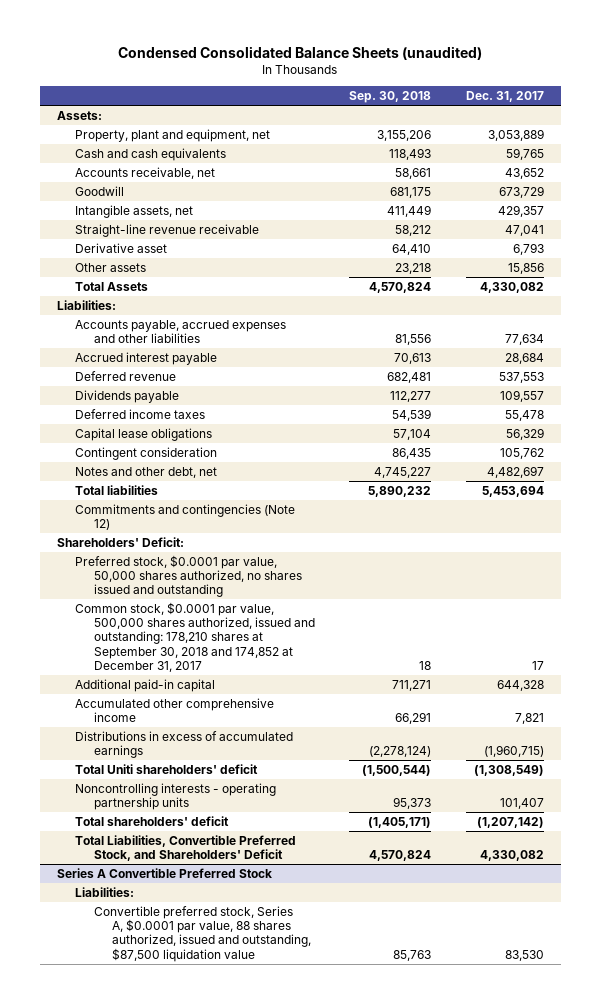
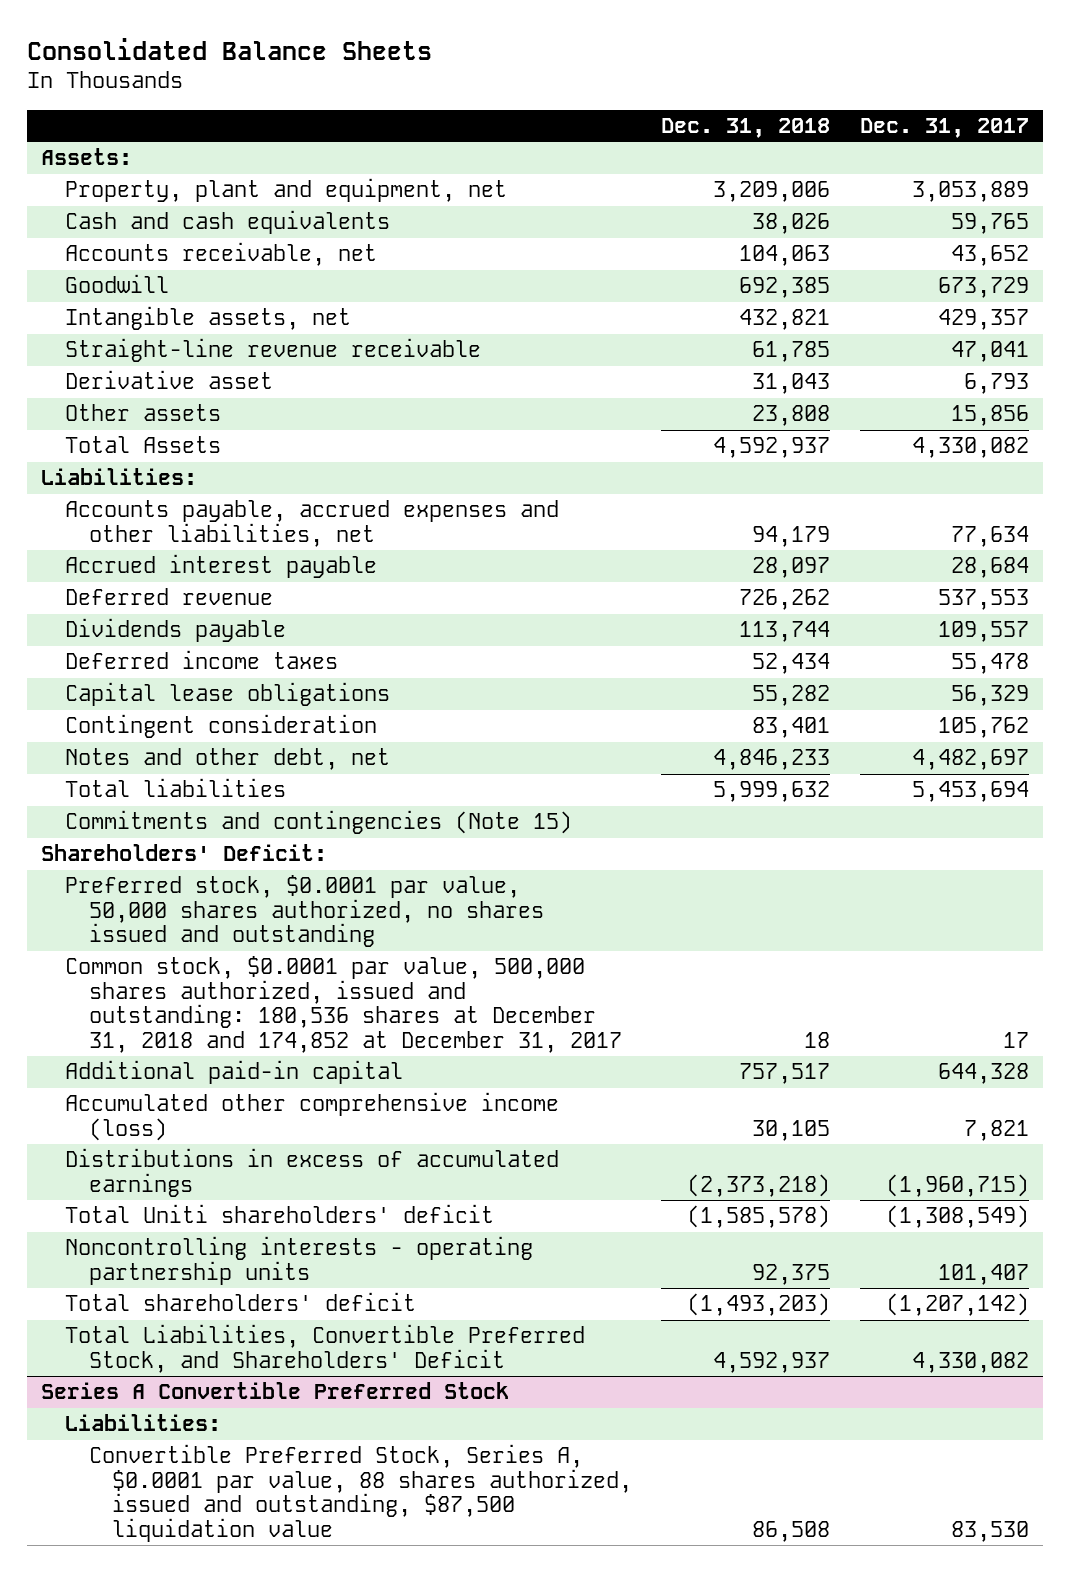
- Condensed Consolidated Balance Sheets (unaudited)
+ Consolidated Balance Sheets
- | Sep. 30, 2018 | Dec. 31, 2017
+ | Dec. 31, 2018 | Dec. 31, 2017
- Accounts payable, accrued expenses and other liabilities | 81,556 | 77,634
+ Accounts payable, accrued expenses and other liabilities, net | 94,179 | 77,634
- Commitments and contingencies (Note 12)
+ Commitments and contingencies (Note 15)
- Common stock, $0.0001 par value, 500,000 shares authorized, issued and outstanding: 178,210 shares at September 30, 2018 and 174,852 at December 31, 2017 | 18 | 17
+ Common stock, $0.0001 par value, 500,000 shares authorized, issued and outstanding: 180,536 shares at December 31, 2018 and 174,852 at December 31, 2017 | 18 | 17
- Accumulated other comprehensive income | 66,291 | 7,821
+ Accumulated other comprehensive income (loss) | 30,105 | 7,821
@ Series A Convertible Preferred Stock
- Convertible preferred stock, Series A, $0.0001 par value, 88 shares authorized, issued and outstanding, $87,500 liquidation value | 85,763 | 83,530
+ Convertible Preferred Stock, Series A, $0.0001 par value, 88 shares authorized, issued and outstanding, $87,500 liquidation value | 86,508 | 83,530

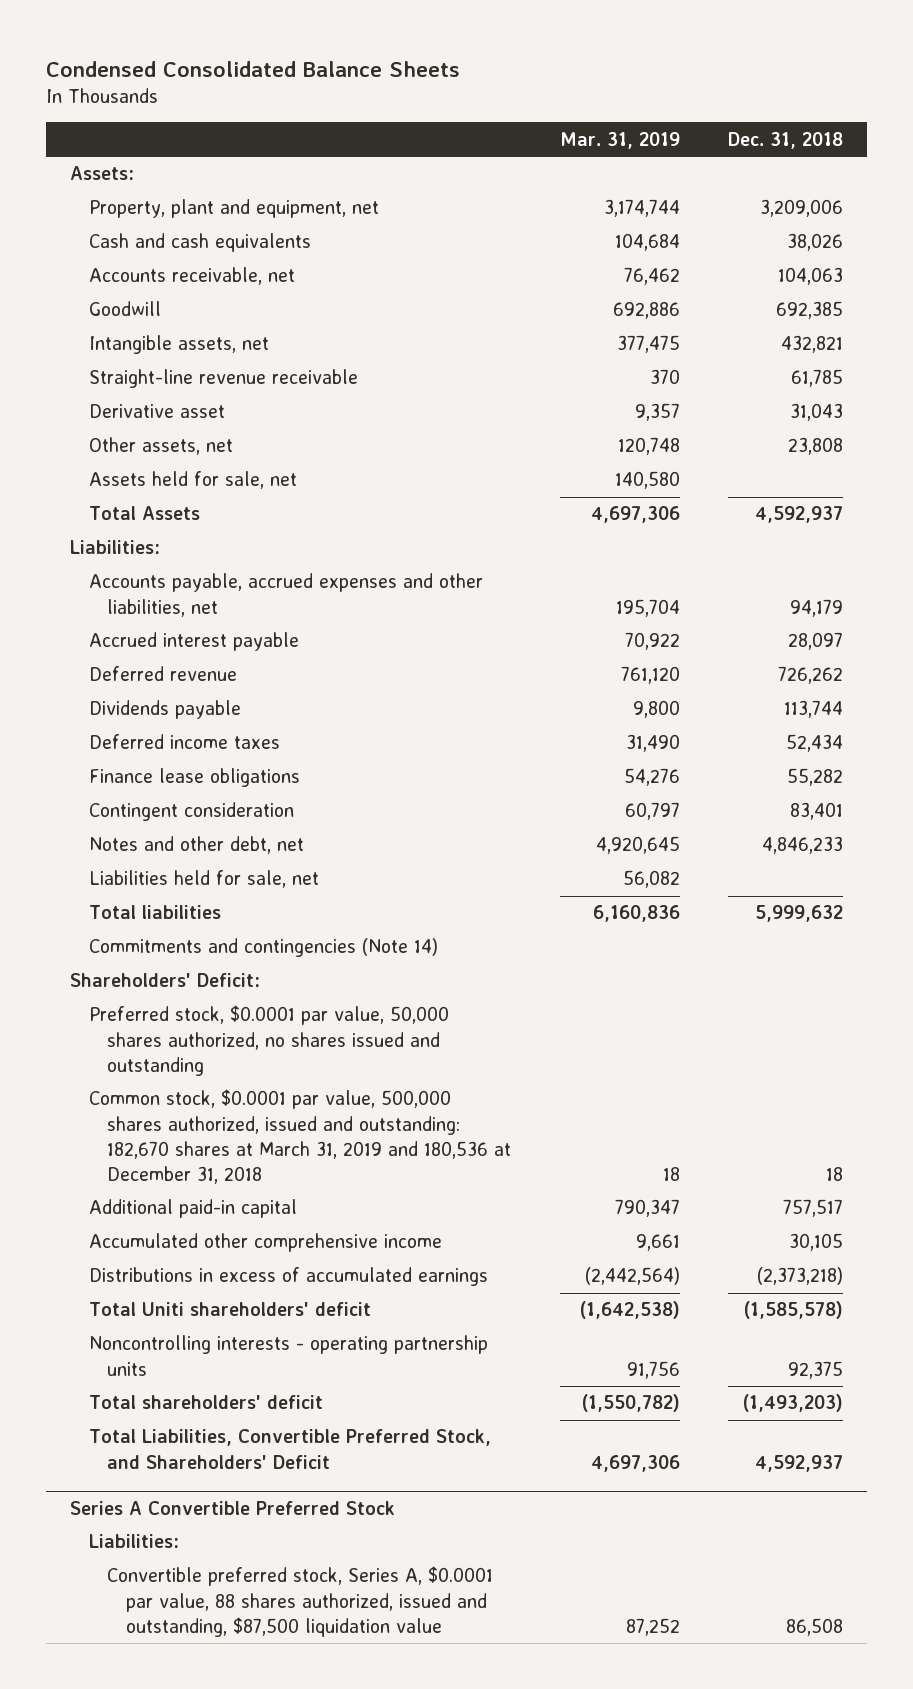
- Consolidated Balance Sheets
+ Condensed Consolidated Balance Sheets
- | Dec. 31, 2018 | Dec. 31, 2017
+ | Mar. 31, 2019 | Dec. 31, 2018
- Other assets | 23,808 | 15,856
+ Other assets, net | 120,748 | 23,808
+ Assets held for sale, net | 140,580 |
- Capital lease obligations | 55,282 | 56,329
+ Finance lease obligations | 54,276 | 55,282
+ Liabilities held for sale, net | 56,082 |
- Commitments and contingencies (Note 15)
+ Commitments and contingencies (Note 14)
- Common stock, $0.0001 par value, 500,000 shares authorized, issued and outstanding: 180,536 shares at December 31, 2018 and 174,852 at December 31, 2017 | 18 | 17
+ Common stock, $0.0001 par value, 500,000 shares authorized, issued and outstanding: 182,670 shares at March 31, 2019 and 180,536 at December 31, 2018 | 18 | 18
- Accumulated other comprehensive income (loss) | 30,105 | 7,821
+ Accumulated other comprehensive income | 9,661 | 30,105
@ Series A Convertible Preferred Stock
- Convertible Preferred Stock, Series A, $0.0001 par value, 88 shares authorized, issued and outstanding, $87,500 liquidation value | 86,508 | 83,530
+ Convertible preferred stock, Series A, $0.0001 par value, 88 shares authorized, issued and outstanding, $87,500 liquidation value | 87,252 | 86,508

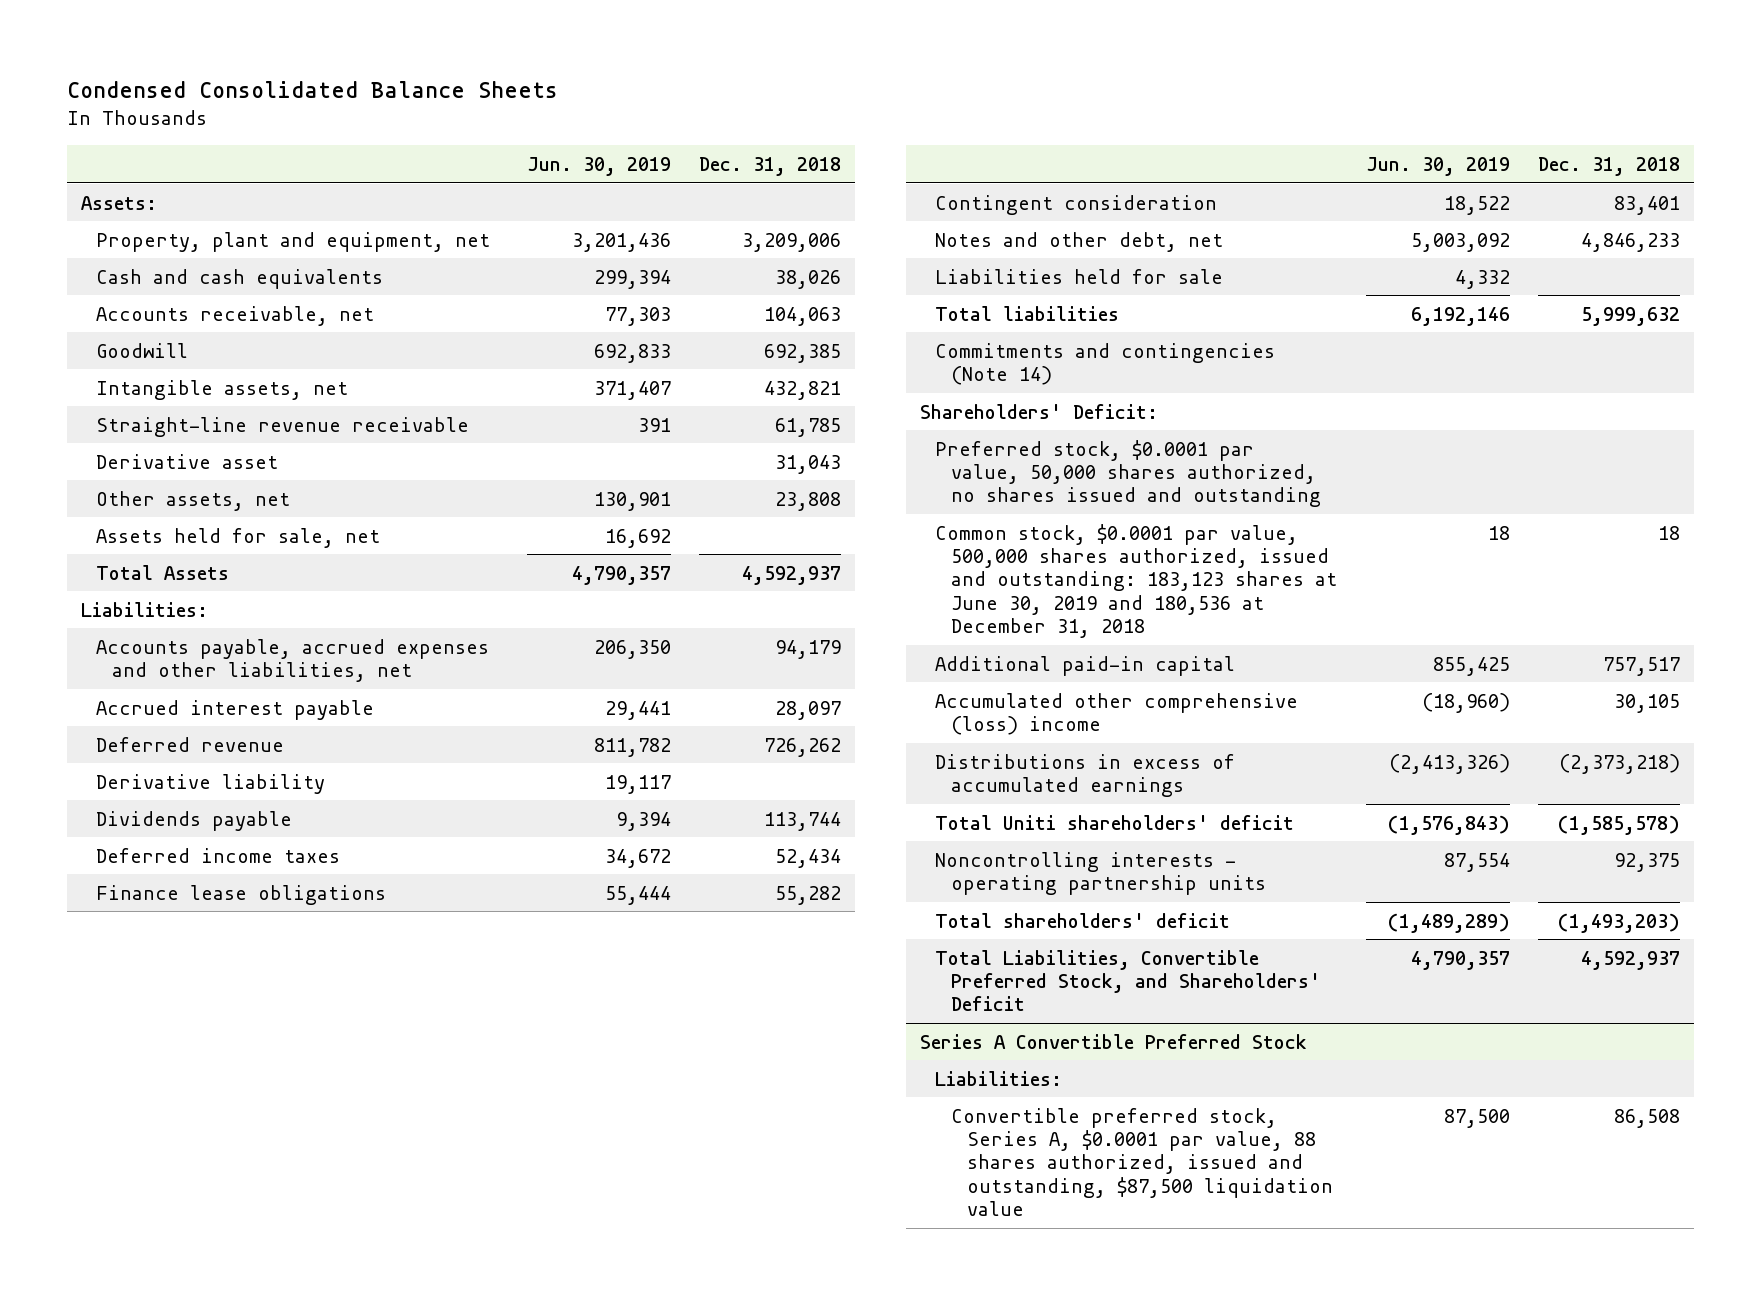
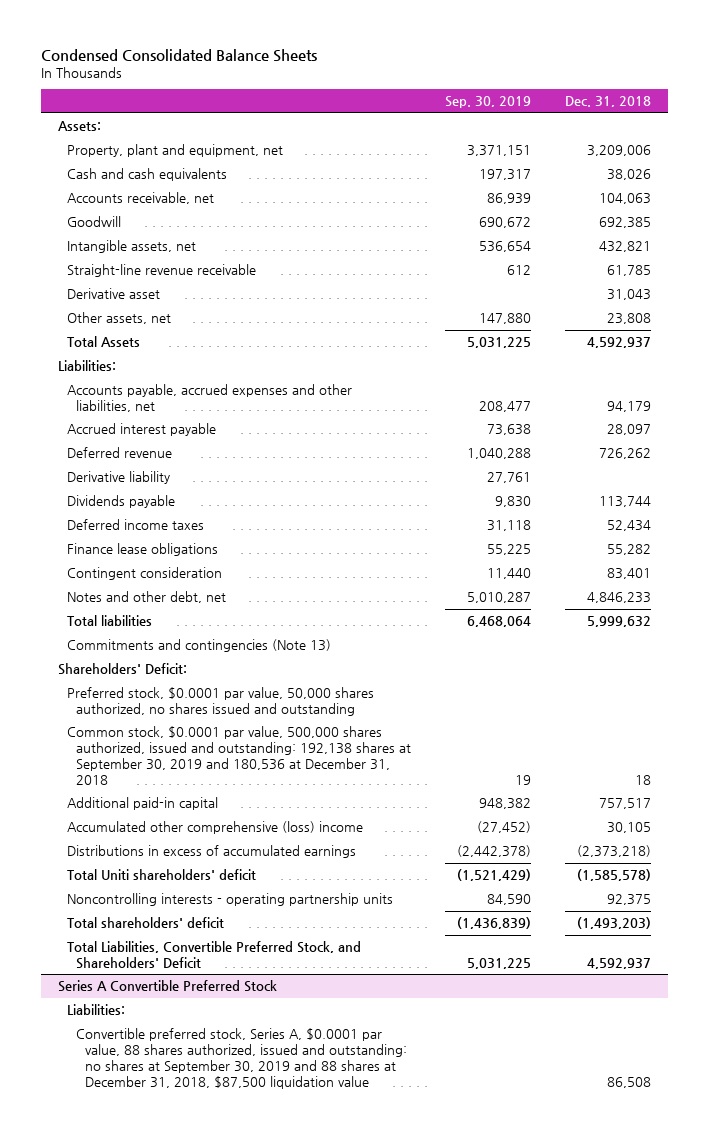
- | Jun. 30, 2019 | Dec. 31, 2018
+ | Sep. 30, 2019 | Dec. 31, 2018
- Assets held for sale, net | 16,692 |
- Liabilities held for sale | 4,332 |
- Commitments and contingencies (Note 14)
+ Commitments and contingencies (Note 13)
- Common stock, $0.0001 par value, 500,000 shares authorized, issued and outstanding: 183,123 shares at June 30, 2019 and 180,536 at December 31, 2018 | 18 | 18
+ Common stock, $0.0001 par value, 500,000 shares authorized, issued and outstanding: 192,138 shares at September 30, 2019 and 180,536 at December 31, 2018 | 19 | 18
@ Series A Convertible Preferred Stock
- Convertible preferred stock, Series A, $0.0001 par value, 88 shares authorized, issued and outstanding, $87,500 liquidation value | 87,500 | 86,508
+ Convertible preferred stock, Series A, $0.0001 par value, 88 shares authorized, issued and outstanding: no shares at September 30, 2019 and 88 shares at December 31, 2018, $87,500 liquidation value | | 86,508

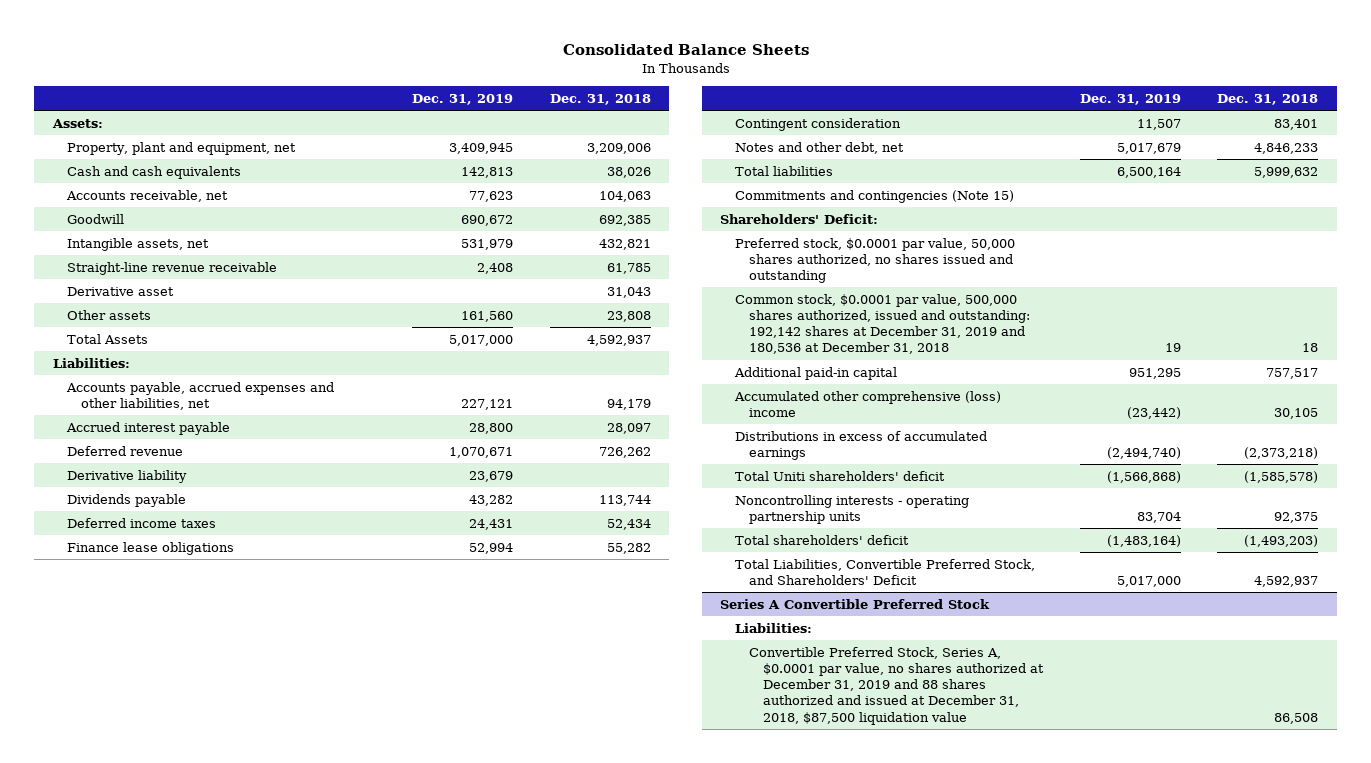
- Condensed Consolidated Balance Sheets
+ Consolidated Balance Sheets
- | Sep. 30, 2019 | Dec. 31, 2018
+ | Dec. 31, 2019 | Dec. 31, 2018
- Other assets, net | 147,880 | 23,808
+ Other assets | 161,560 | 23,808
- Commitments and contingencies (Note 13)
+ Commitments and contingencies (Note 15)
- Common stock, $0.0001 par value, 500,000 shares authorized, issued and outstanding: 192,138 shares at September 30, 2019 and 180,536 at December 31, 2018 | 19 | 18
+ Common stock, $0.0001 par value, 500,000 shares authorized, issued and outstanding: 192,142 shares at December 31, 2019 and 180,536 at December 31, 2018 | 19 | 18
@ Series A Convertible Preferred Stock
- Convertible preferred stock, Series A, $0.0001 par value, 88 shares authorized, issued and outstanding: no shares at September 30, 2019 and 88 shares at December 31, 2018, $87,500 liquidation value | | 86,508
+ Convertible Preferred Stock, Series A, $0.0001 par value, no shares authorized at December 31, 2019 and 88 shares authorized and issued at December 31, 2018, $87,500 liquidation value | | 86,508

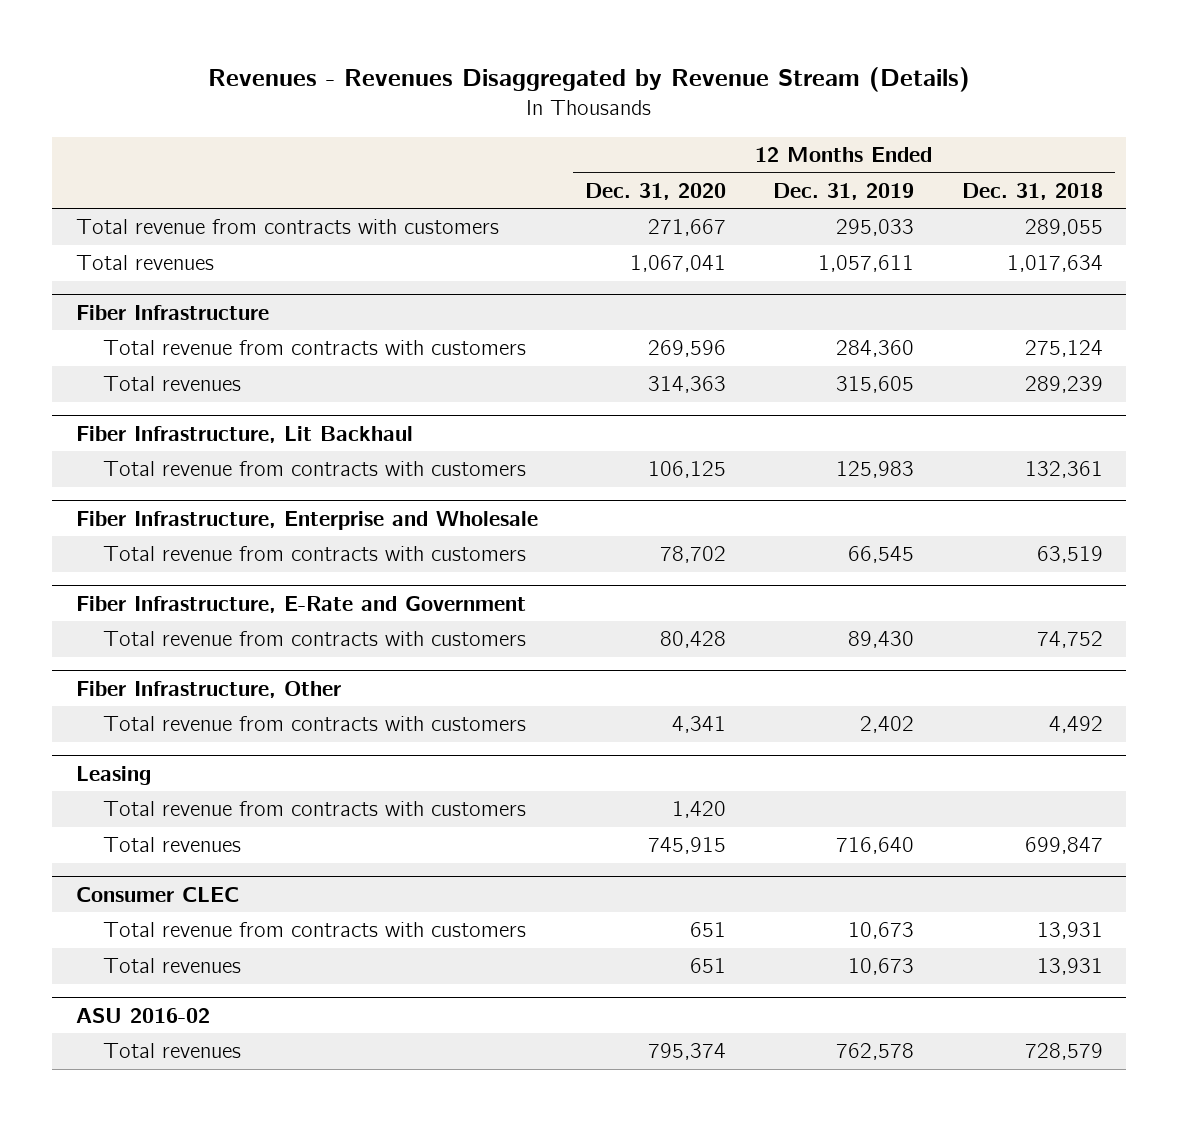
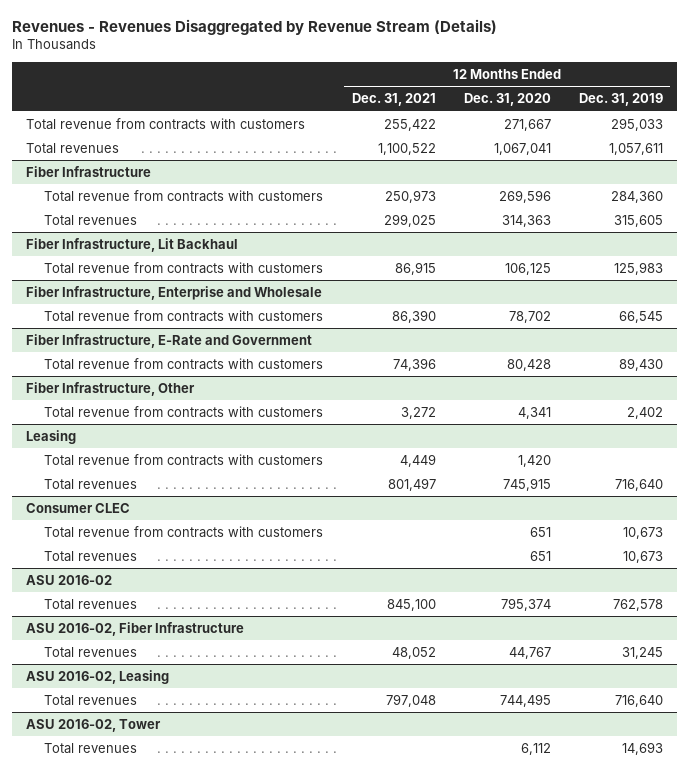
- | 12 Months Ended Dec. 31, 2020 | 12 Months Ended Dec. 31, 2019 | 12 Months Ended Dec. 31, 2018
+ | 12 Months Ended Dec. 31, 2021 | 12 Months Ended Dec. 31, 2020 | 12 Months Ended Dec. 31, 2019
+ ASU 2016-02, Fiber Infrastructure
+ Total revenues | 48,052 | 44,767 | 31,245
+ ASU 2016-02, Leasing
+ Total revenues | 797,048 | 744,495 | 716,640
+ ASU 2016-02, Tower
+ Total revenues | | 6,112 | 14,693

